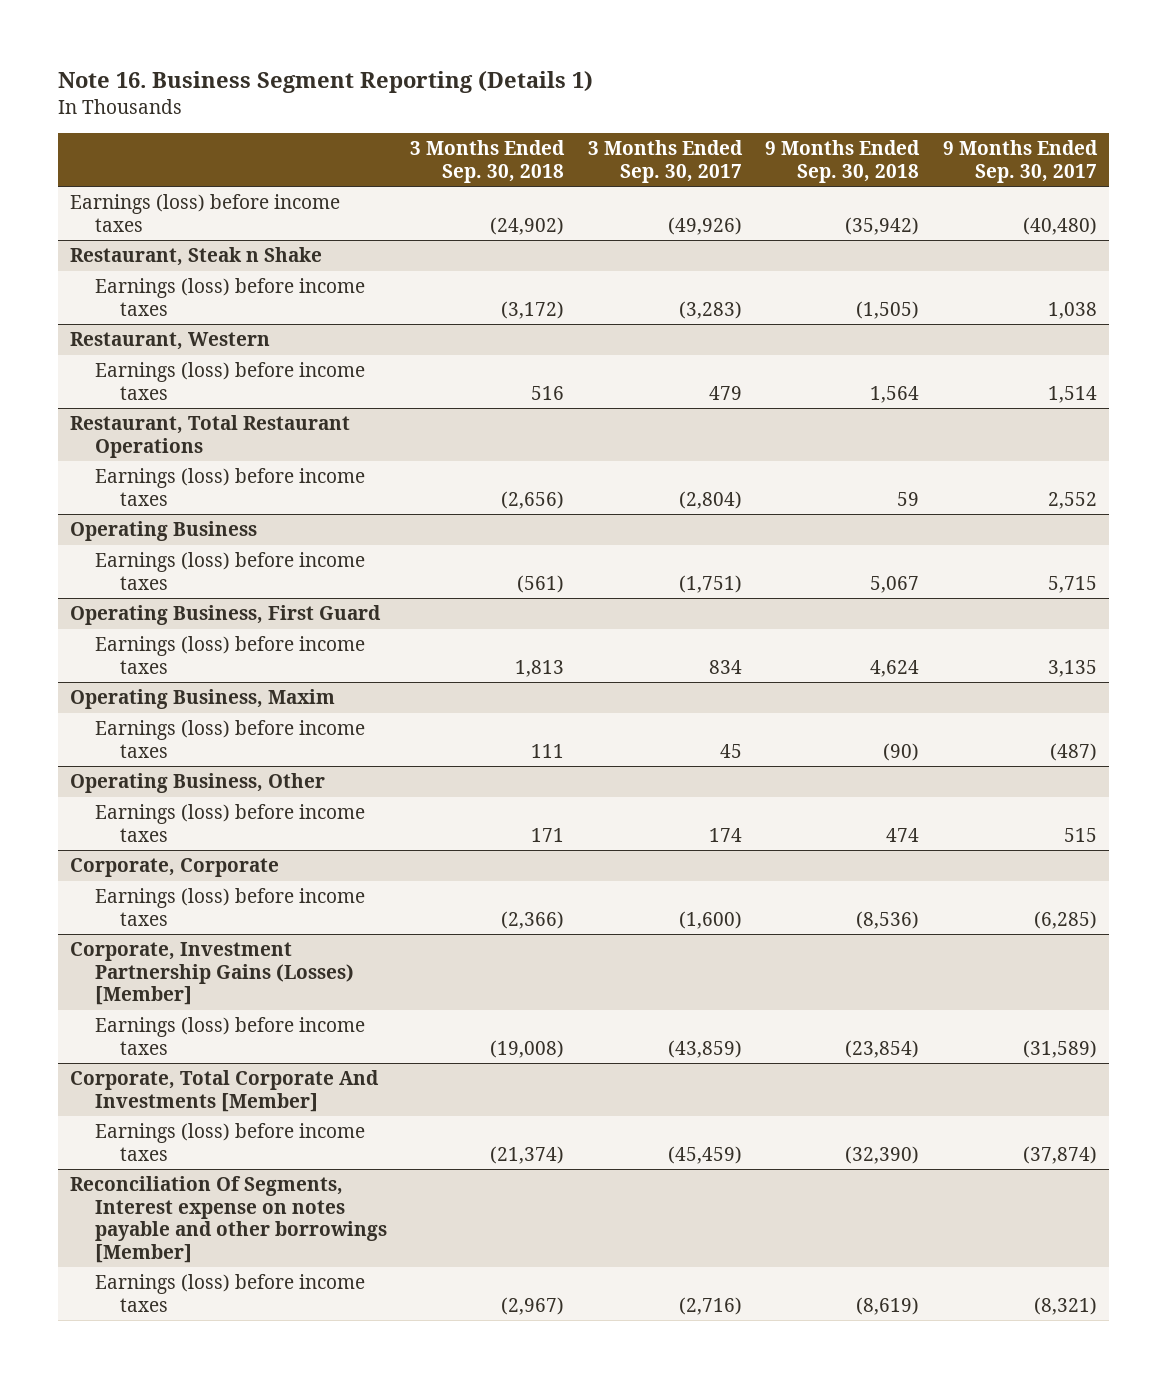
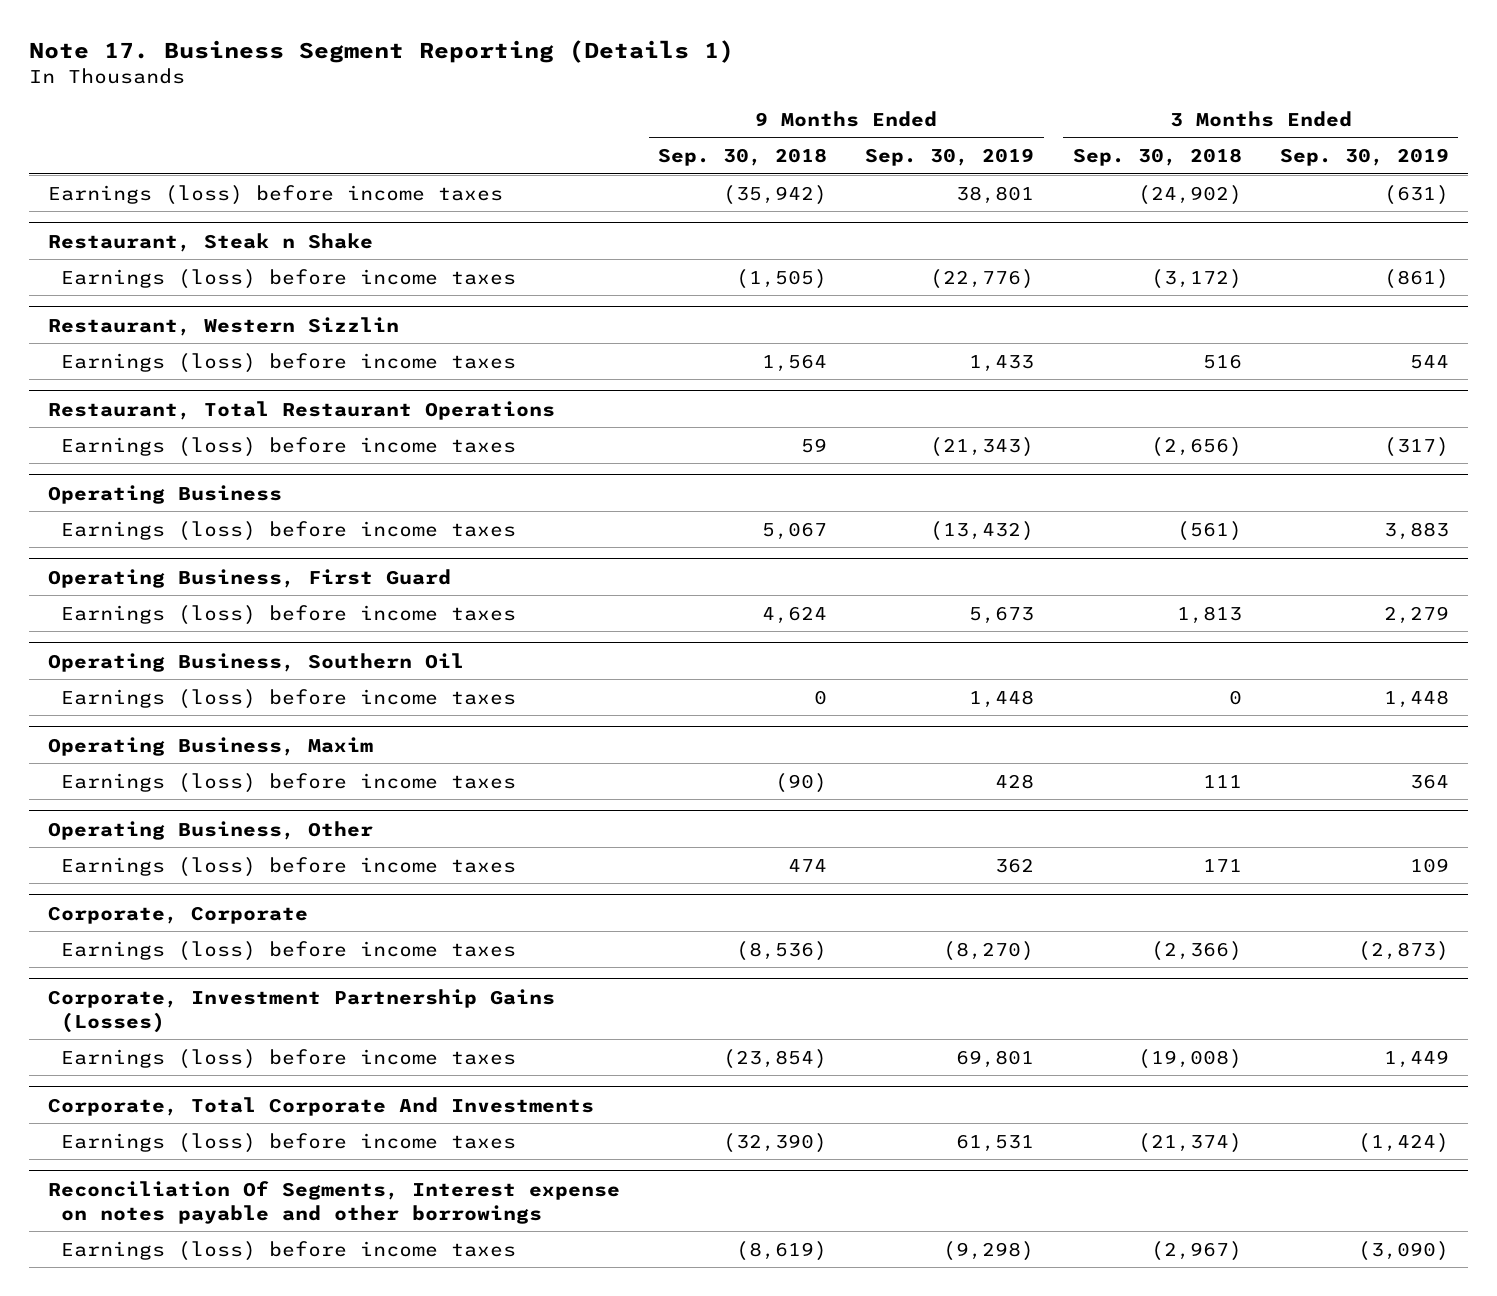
- Note 16. Business Segment Reporting (Details 1)
+ Note 17. Business Segment Reporting (Details 1)
- | 3 Months Ended Sep. 30, 2018 | 3 Months Ended Sep. 30, 2017 | 9 Months Ended Sep. 30, 2018 | 9 Months Ended Sep. 30, 2017
+ | 9 Months Ended Sep. 30, 2018 | 9 Months Ended Sep. 30, 2019 | 3 Months Ended Sep. 30, 2018 | 3 Months Ended Sep. 30, 2019
- Restaurant, Western
+ Restaurant, Western Sizzlin
+ Operating Business, Southern Oil
+ Earnings (loss) before income taxes | 0 | 1,448 | 0 | 1,448
- Corporate, Investment Partnership Gains (Losses) [Member]
+ Corporate, Investment Partnership Gains (Losses)
- Corporate, Total Corporate And Investments [Member]
+ Corporate, Total Corporate And Investments
- Reconciliation Of Segments, Interest expense on notes payable and other borrowings [Member]
+ Reconciliation Of Segments, Interest expense on notes payable and other borrowings

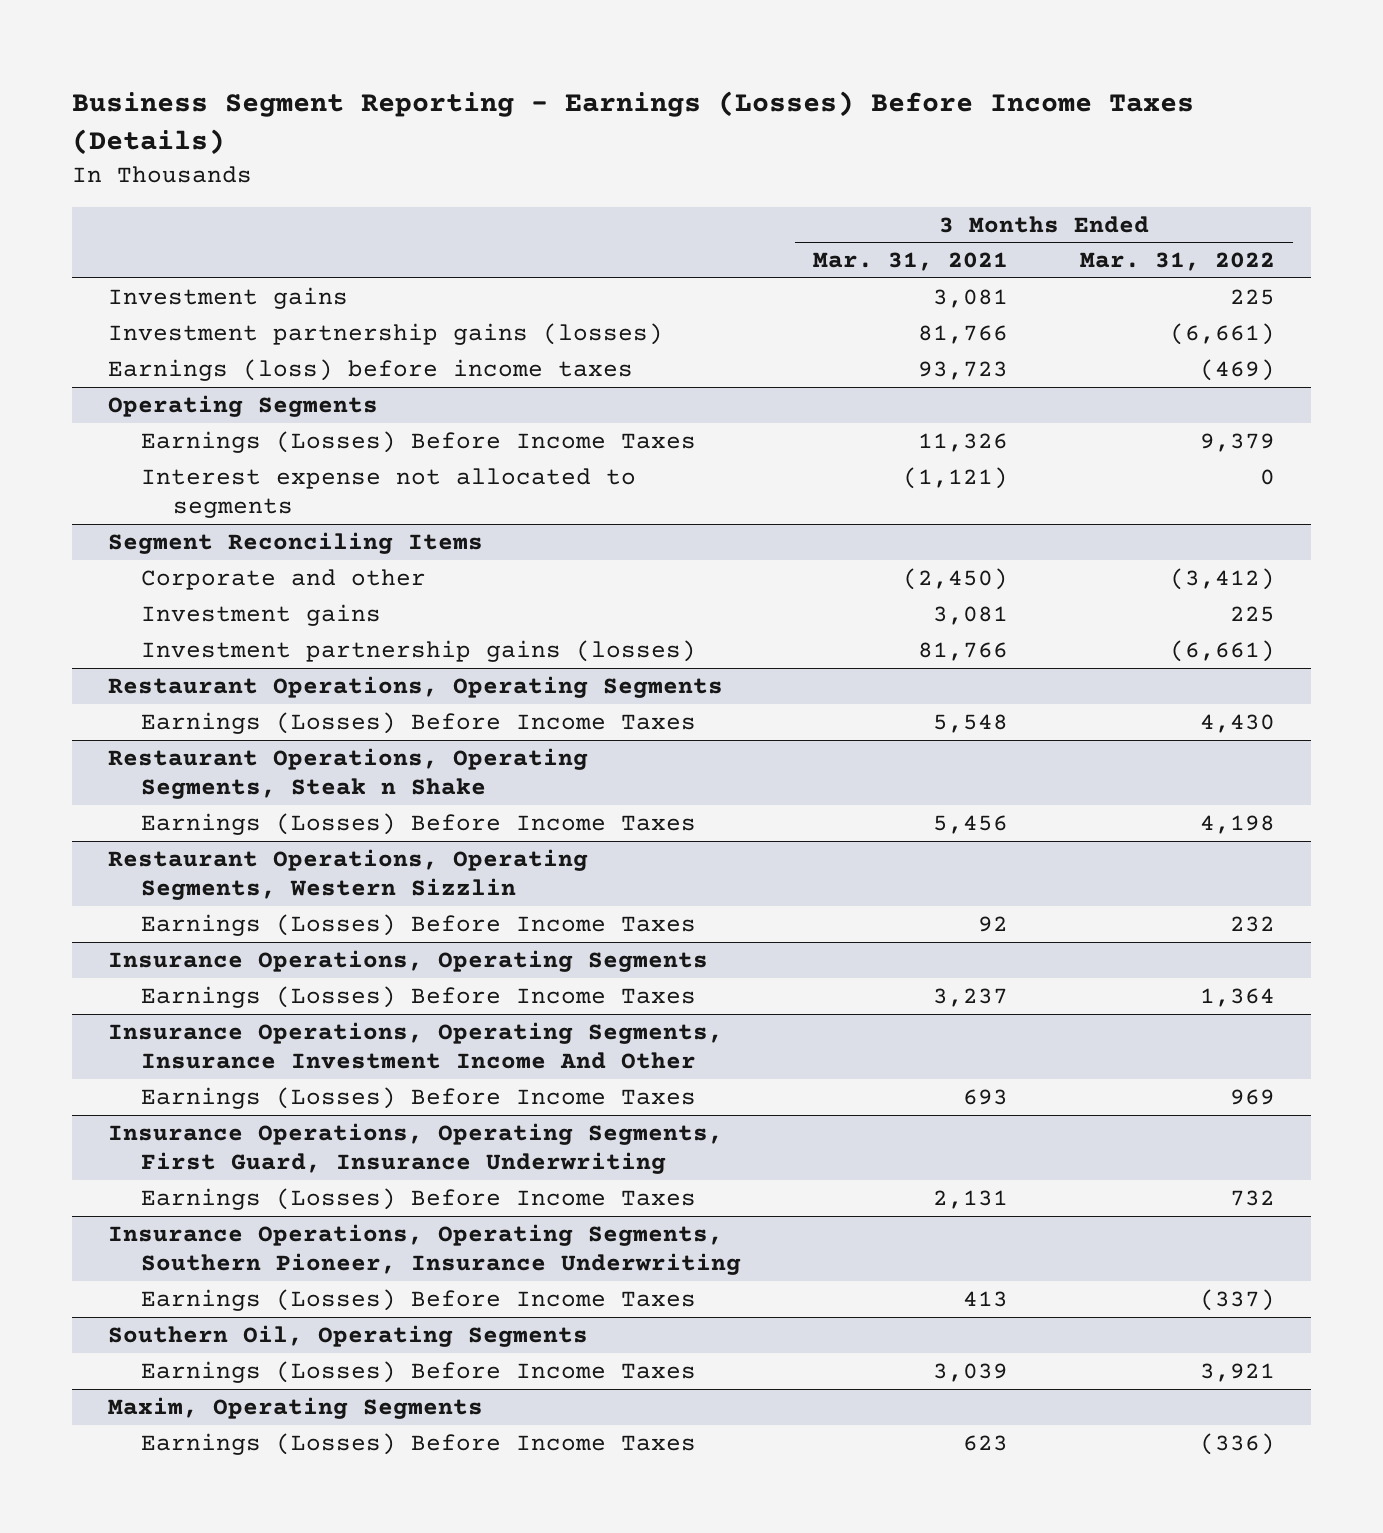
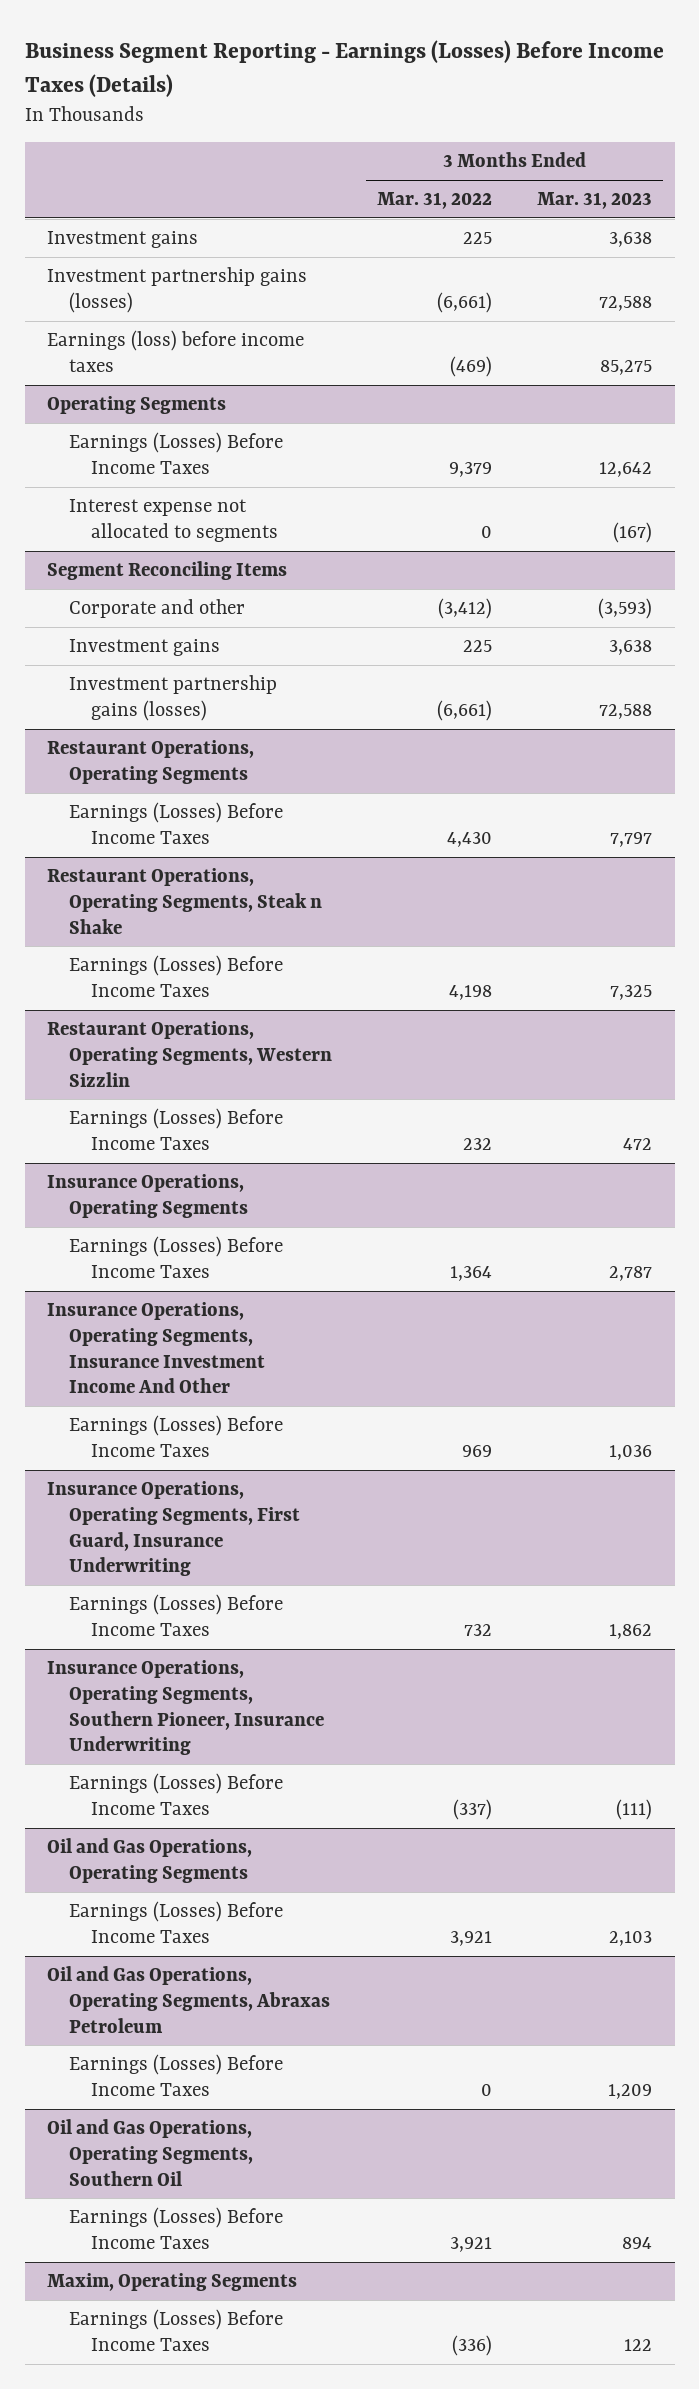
- | 3 Months Ended Mar. 31, 2021 | 3 Months Ended Mar. 31, 2022
+ | 3 Months Ended Mar. 31, 2022 | 3 Months Ended Mar. 31, 2023
- Southern Oil, Operating Segments
+ Oil and Gas Operations, Operating Segments
+ Oil and Gas Operations, Operating Segments, Abraxas Petroleum
+ Earnings (Losses) Before Income Taxes | 0 | 1,209
+ Oil and Gas Operations, Operating Segments, Southern Oil
+ Earnings (Losses) Before Income Taxes | 3,921 | 894

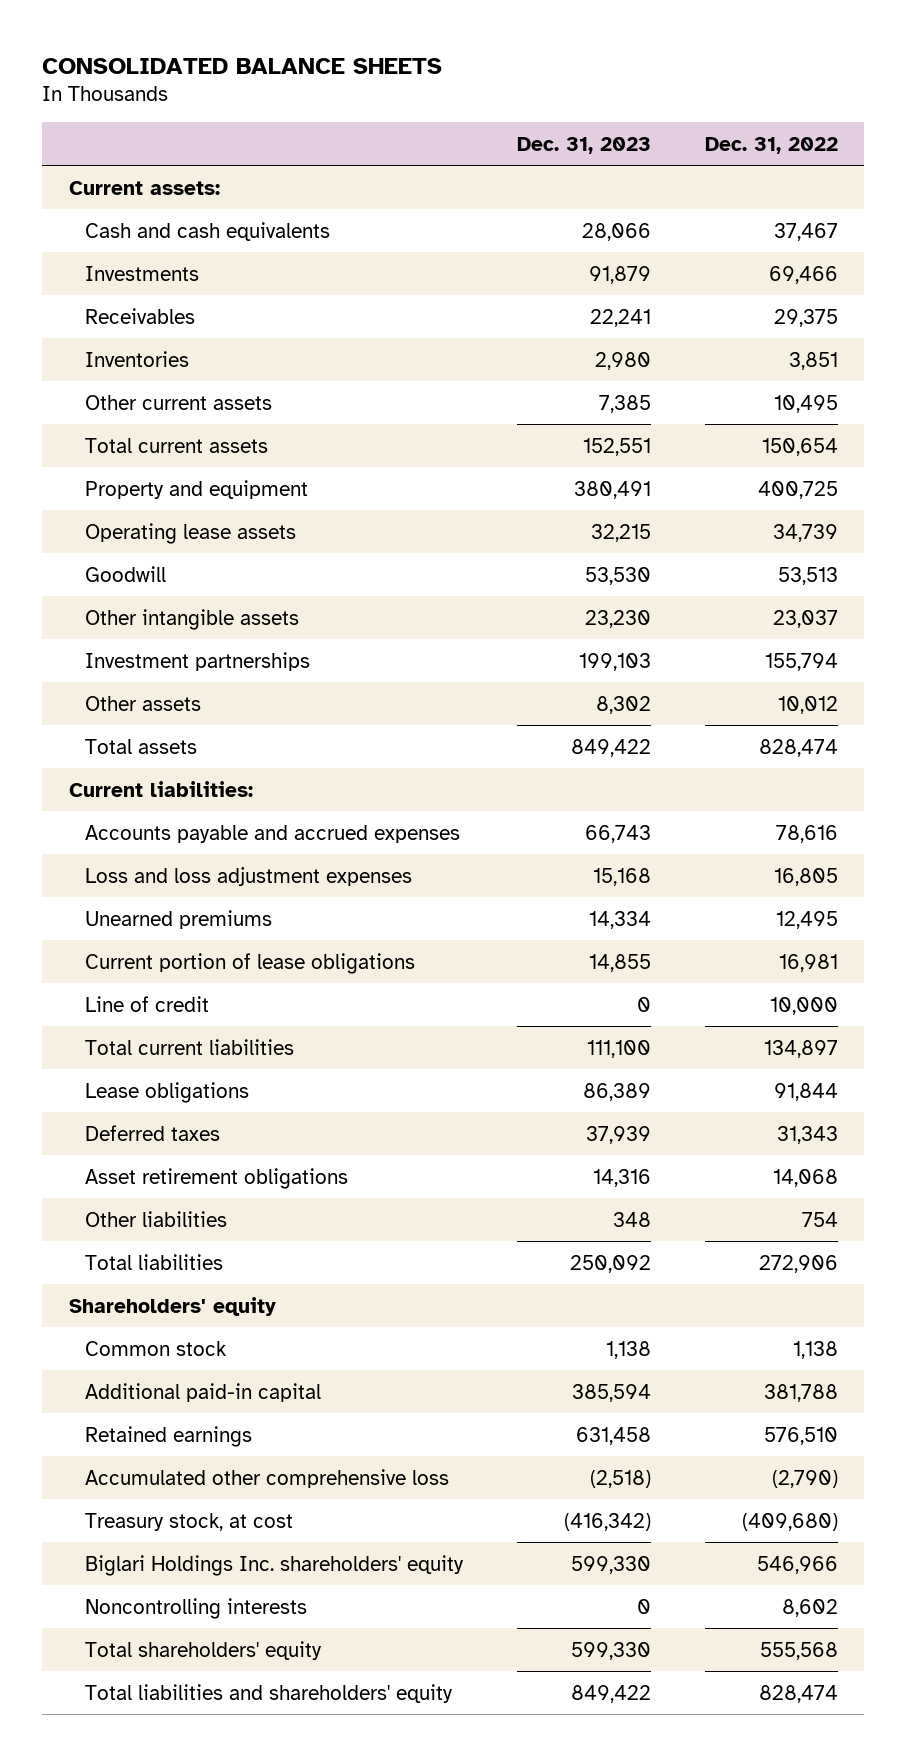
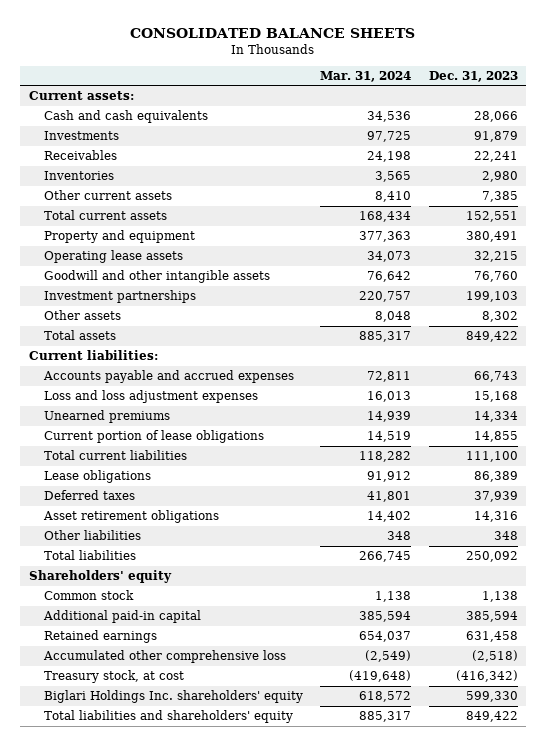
- | Dec. 31, 2023 | Dec. 31, 2022
+ | Mar. 31, 2024 | Dec. 31, 2023
- Goodwill | 53,530 | 53,513
- Other intangible assets | 23,230 | 23,037
+ Goodwill and other intangible assets | 76,642 | 76,760
- Line of credit | 0 | 10,000
- Noncontrolling interests | 0 | 8,602
- Total shareholders' equity | 599,330 | 555,568

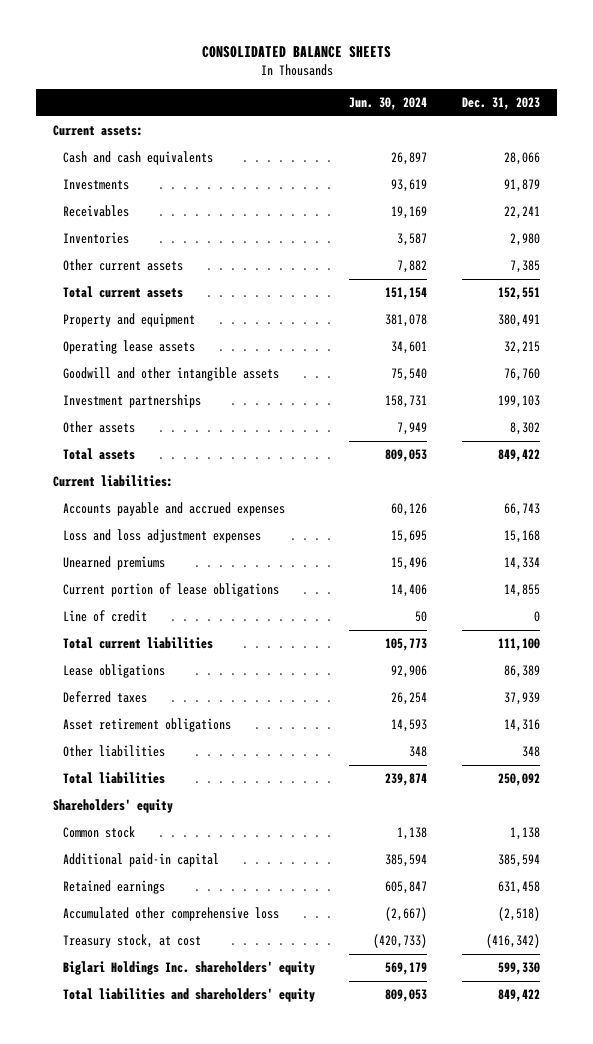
- | Mar. 31, 2024 | Dec. 31, 2023
+ | Jun. 30, 2024 | Dec. 31, 2023
+ Line of credit | 50 | 0

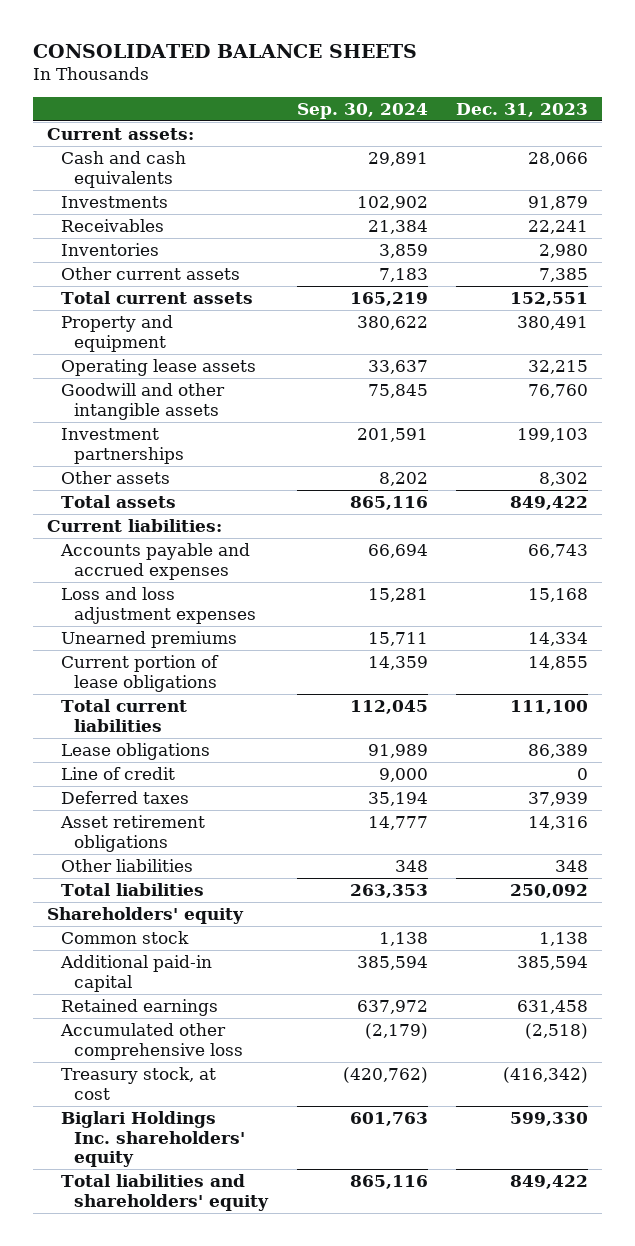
- | Jun. 30, 2024 | Dec. 31, 2023
+ | Sep. 30, 2024 | Dec. 31, 2023
moved down: Line of credit | 9,000 | 0

